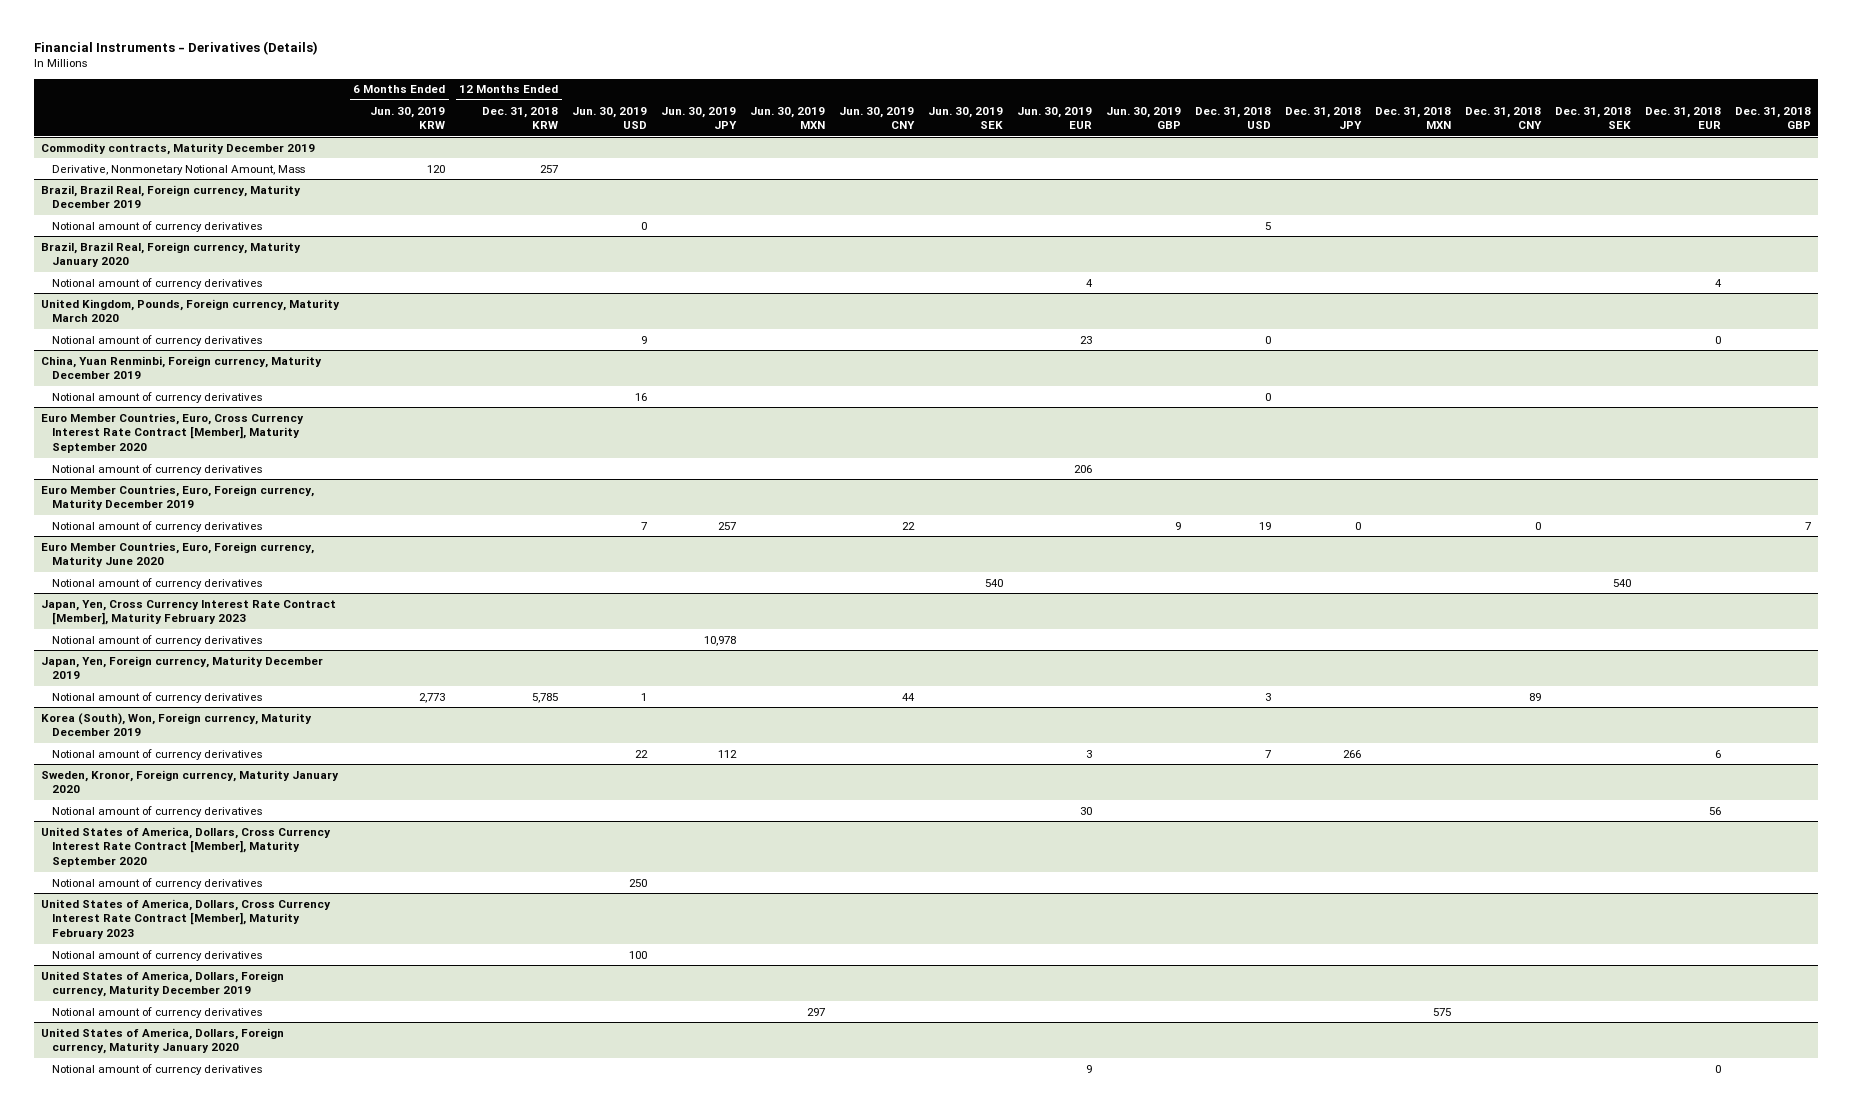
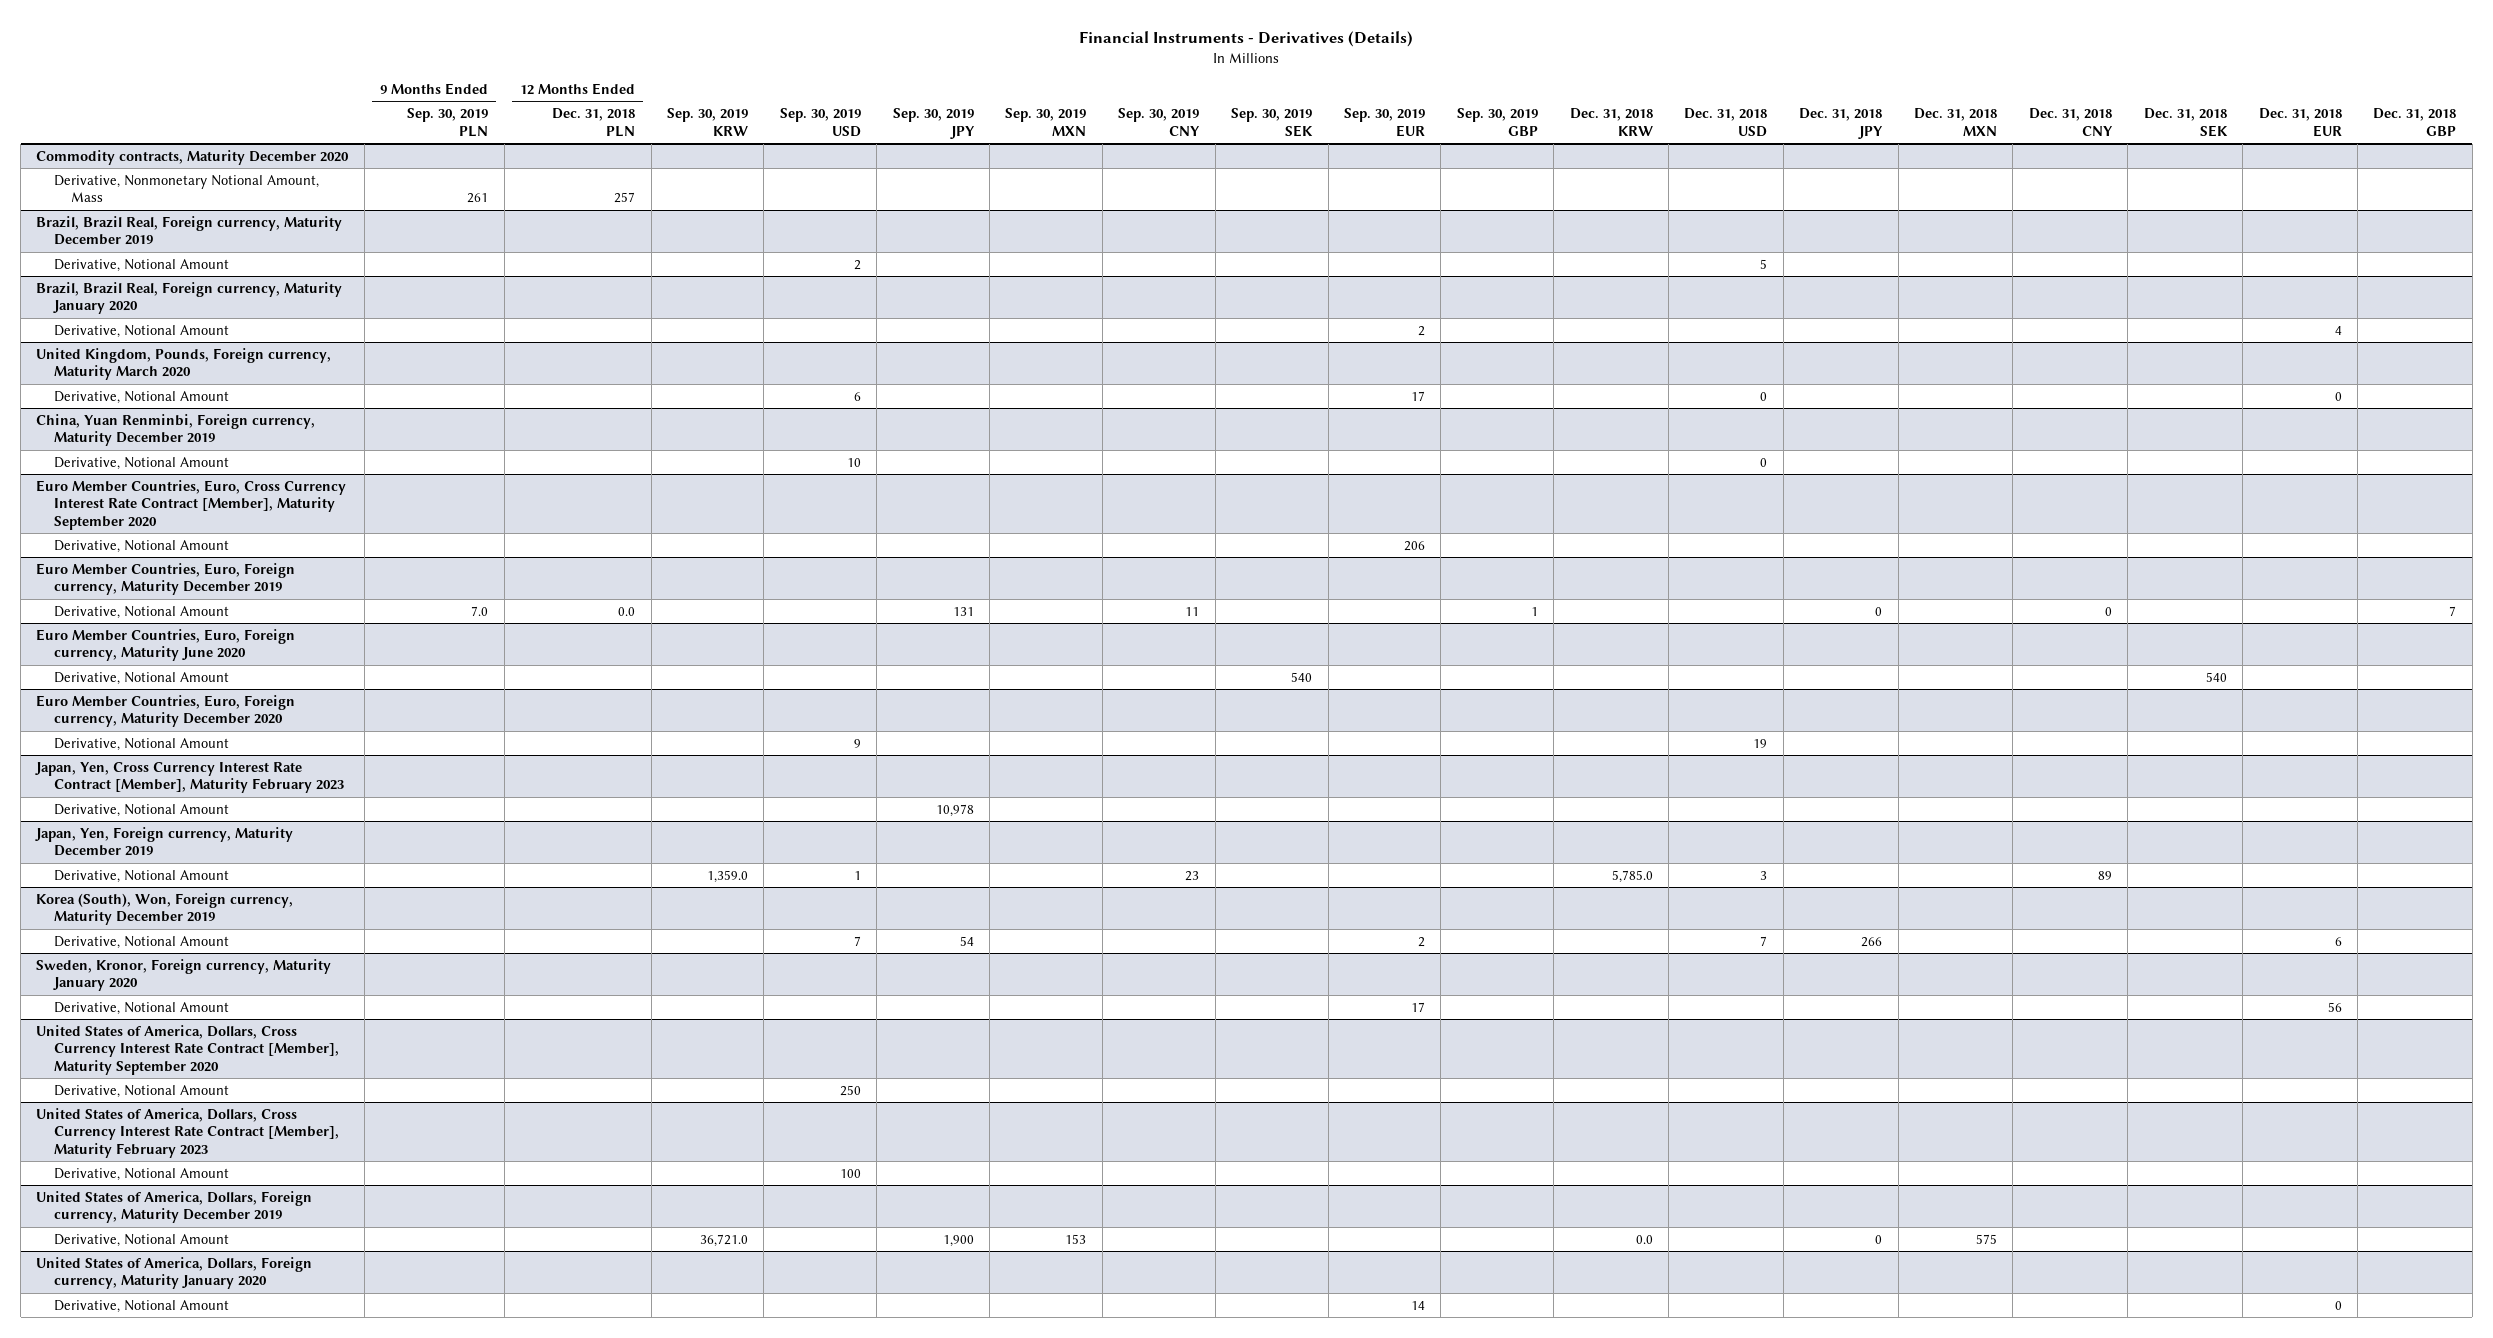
- | 6 Months Ended Jun. 30, 2019 KRW | 12 Months Ended Dec. 31, 2018 KRW | Jun. 30, 2019 USD | Jun. 30, 2019 JPY | Jun. 30, 2019 MXN | Jun. 30, 2019 CNY | Jun. 30, 2019 SEK | Jun. 30, 2019 EUR | Jun. 30, 2019 GBP | Dec. 31, 2018 USD | Dec. 31, 2018 JPY | Dec. 31, 2018 MXN | Dec. 31, 2018 CNY | Dec. 31, 2018 SEK | Dec. 31, 2018 EUR | Dec. 31, 2018 GBP
+ | 9 Months Ended Sep. 30, 2019 PLN | 12 Months Ended Dec. 31, 2018 PLN | Sep. 30, 2019 KRW | Sep. 30, 2019 USD | Sep. 30, 2019 JPY | Sep. 30, 2019 MXN | Sep. 30, 2019 CNY | Sep. 30, 2019 SEK | Sep. 30, 2019 EUR | Sep. 30, 2019 GBP | Dec. 31, 2018 KRW | Dec. 31, 2018 USD | Dec. 31, 2018 JPY | Dec. 31, 2018 MXN | Dec. 31, 2018 CNY | Dec. 31, 2018 SEK | Dec. 31, 2018 EUR | Dec. 31, 2018 GBP
- Commodity contracts, Maturity December 2019
+ Commodity contracts, Maturity December 2020
@ Brazil, Brazil Real, Foreign currency, Maturity December 2019
- Notional amount of currency derivatives | | | 0 | | | | | | | 5 | | | | | |
+ Derivative, Notional Amount | | | | 2 | | | | | | | | 5 | | | | | |
@ Brazil, Brazil Real, Foreign currency, Maturity January 2020
- Notional amount of currency derivatives | | | | | | | | 4 | | | | | | | 4 |
+ Derivative, Notional Amount | | | | | | | | | 2 | | | | | | | | 4 |
@ United Kingdom, Pounds, Foreign currency, Maturity March 2020
- Notional amount of currency derivatives | | | 9 | | | | | 23 | | 0 | | | | | 0 |
+ Derivative, Notional Amount | | | | 6 | | | | | 17 | | | 0 | | | | | 0 |
@ China, Yuan Renminbi, Foreign currency, Maturity December 2019
- Notional amount of currency derivatives | | | 16 | | | | | | | 0 | | | | | |
+ Derivative, Notional Amount | | | | 10 | | | | | | | | 0 | | | | | |
@ Euro Member Countries, Euro, Cross Currency Interest Rate Contract [Member], Maturity September 2020
- Notional amount of currency derivatives | | | | | | | | 206 | | | | | | | |
+ Derivative, Notional Amount | | | | | | | | | 206 | | | | | | | | |
@ Euro Member Countries, Euro, Foreign currency, Maturity December 2019
- Notional amount of currency derivatives | | | 7 | 257 | | 22 | | | 9 | 19 | 0 | | 0 | | | 7
+ Derivative, Notional Amount | 7.0 | 0.0 | | | 131 | | 11 | | | 1 | | | 0 | | 0 | | | 7
@ Euro Member Countries, Euro, Foreign currency, Maturity June 2020
- Notional amount of currency derivatives | | | | | | | 540 | | | | | | | 540 | |
+ Derivative, Notional Amount | | | | | | | | 540 | | | | | | | | 540 | |
+ Euro Member Countries, Euro, Foreign currency, Maturity December 2020
+ Derivative, Notional Amount | | | | 9 | | | | | | | | 19 | | | | | |
@ Japan, Yen, Cross Currency Interest Rate Contract [Member], Maturity February 2023
- Notional amount of currency derivatives | | | | 10,978 | | | | | | | | | | | |
+ Derivative, Notional Amount | | | | | 10,978 | | | | | | | | | | | | |
@ Japan, Yen, Foreign currency, Maturity December 2019
- Notional amount of currency derivatives | 2,773 | 5,785 | 1 | | | 44 | | | | 3 | | | 89 | | |
+ Derivative, Notional Amount | | | 1,359.0 | 1 | | | 23 | | | | 5,785.0 | 3 | | | 89 | | |
@ Korea (South), Won, Foreign currency, Maturity December 2019
- Notional amount of currency derivatives | | | 22 | 112 | | | | 3 | | 7 | 266 | | | | 6 |
+ Derivative, Notional Amount | | | | 7 | 54 | | | | 2 | | | 7 | 266 | | | | 6 |
@ Sweden, Kronor, Foreign currency, Maturity January 2020
- Notional amount of currency derivatives | | | | | | | | 30 | | | | | | | 56 |
+ Derivative, Notional Amount | | | | | | | | | 17 | | | | | | | | 56 |
@ United States of America, Dollars, Cross Currency Interest Rate Contract [Member], Maturity September 2020
- Notional amount of currency derivatives | | | 250 | | | | | | | | | | | | |
+ Derivative, Notional Amount | | | | 250 | | | | | | | | | | | | | |
@ United States of America, Dollars, Cross Currency Interest Rate Contract [Member], Maturity February 2023
- Notional amount of currency derivatives | | | 100 | | | | | | | | | | | | |
+ Derivative, Notional Amount | | | | 100 | | | | | | | | | | | | | |
@ United States of America, Dollars, Foreign currency, Maturity December 2019
- Notional amount of currency derivatives | | | | | 297 | | | | | | | 575 | | | |
+ Derivative, Notional Amount | | | 36,721.0 | | 1,900 | 153 | | | | | 0.0 | | 0 | 575 | | | |
@ United States of America, Dollars, Foreign currency, Maturity January 2020
- Notional amount of currency derivatives | | | | | | | | 9 | | | | | | | 0 |
+ Derivative, Notional Amount | | | | | | | | | 14 | | | | | | | | 0 |

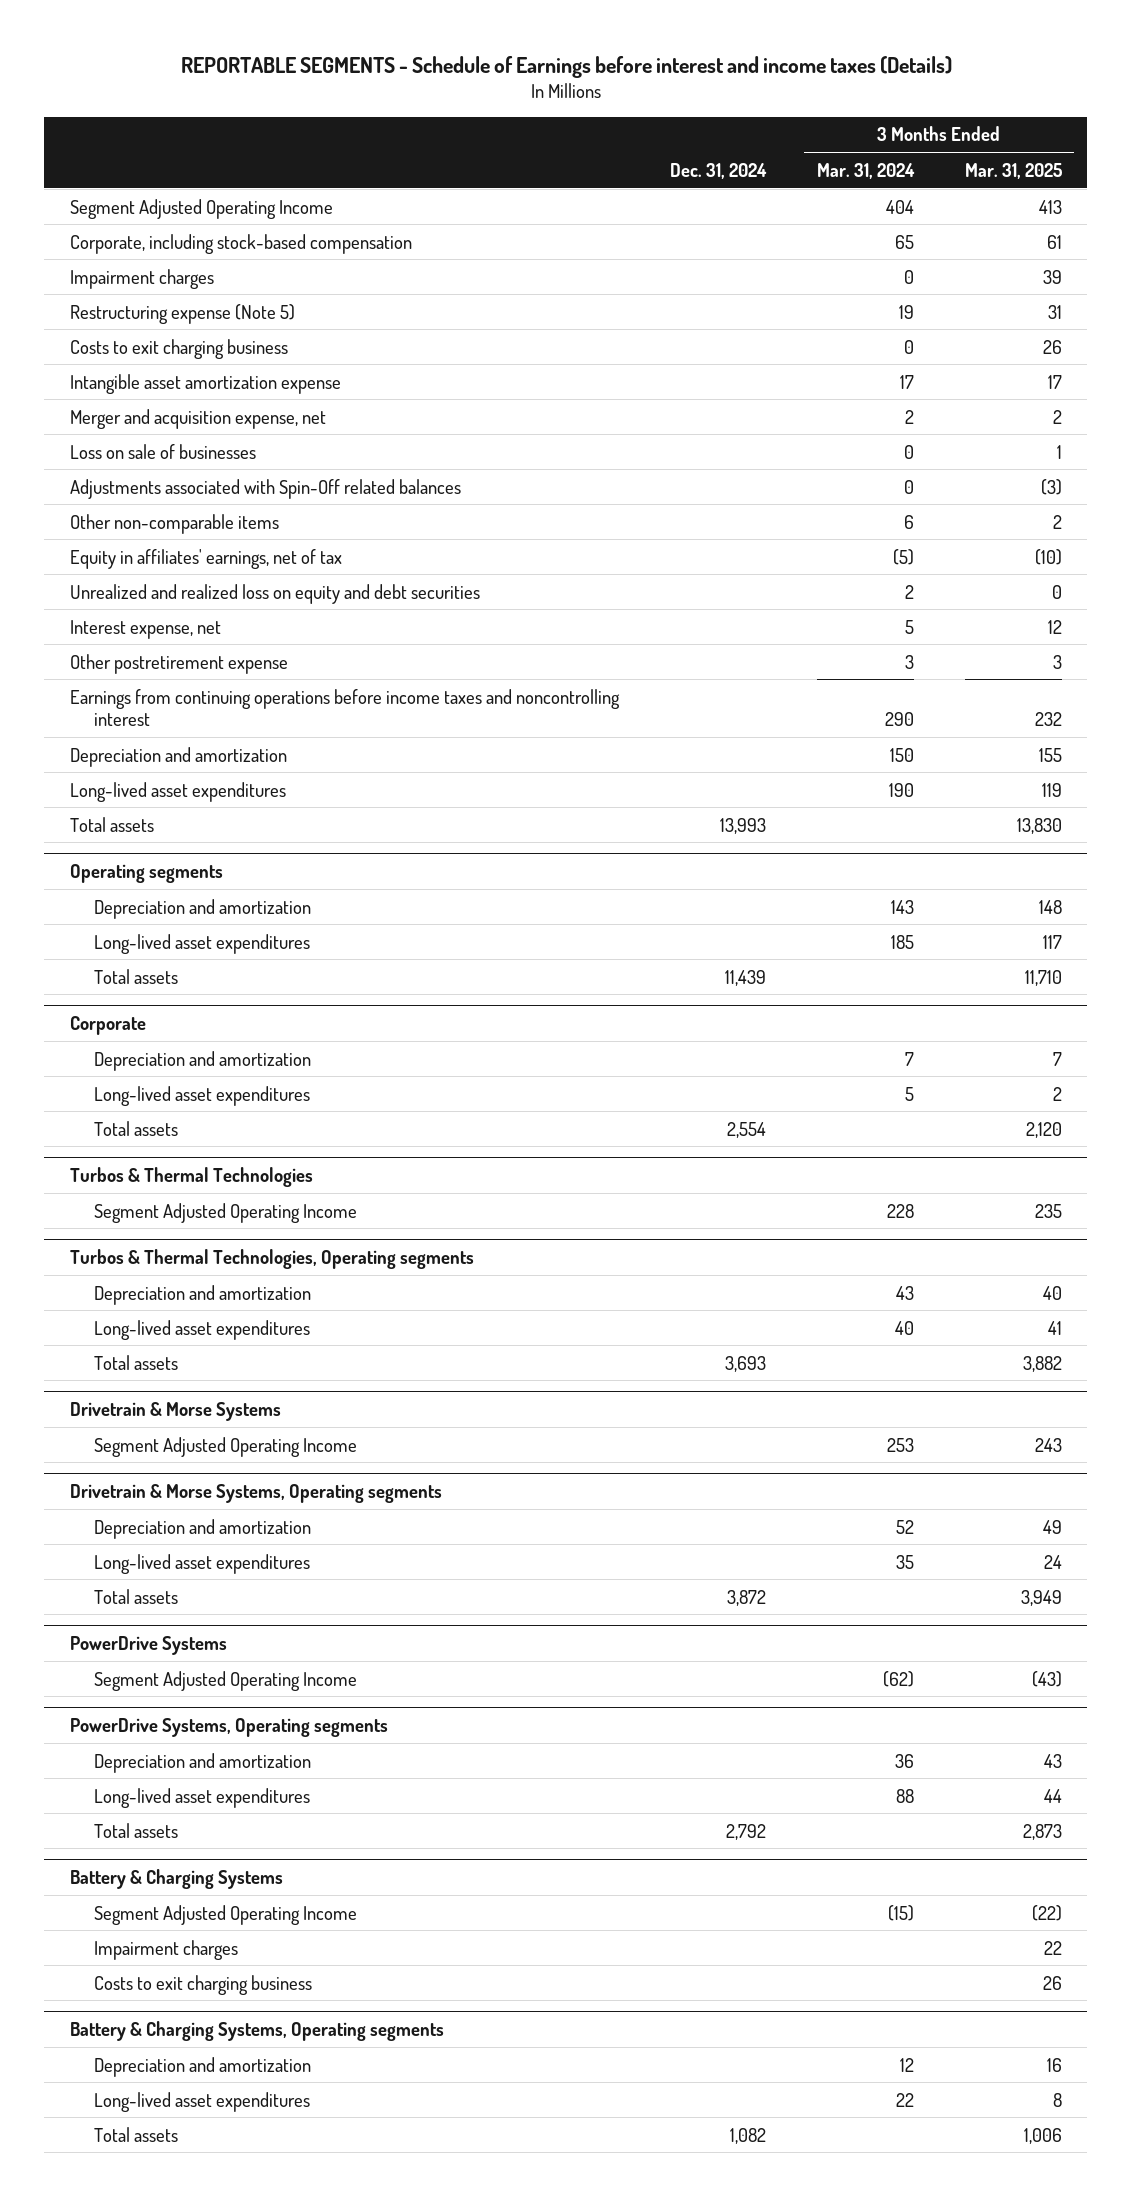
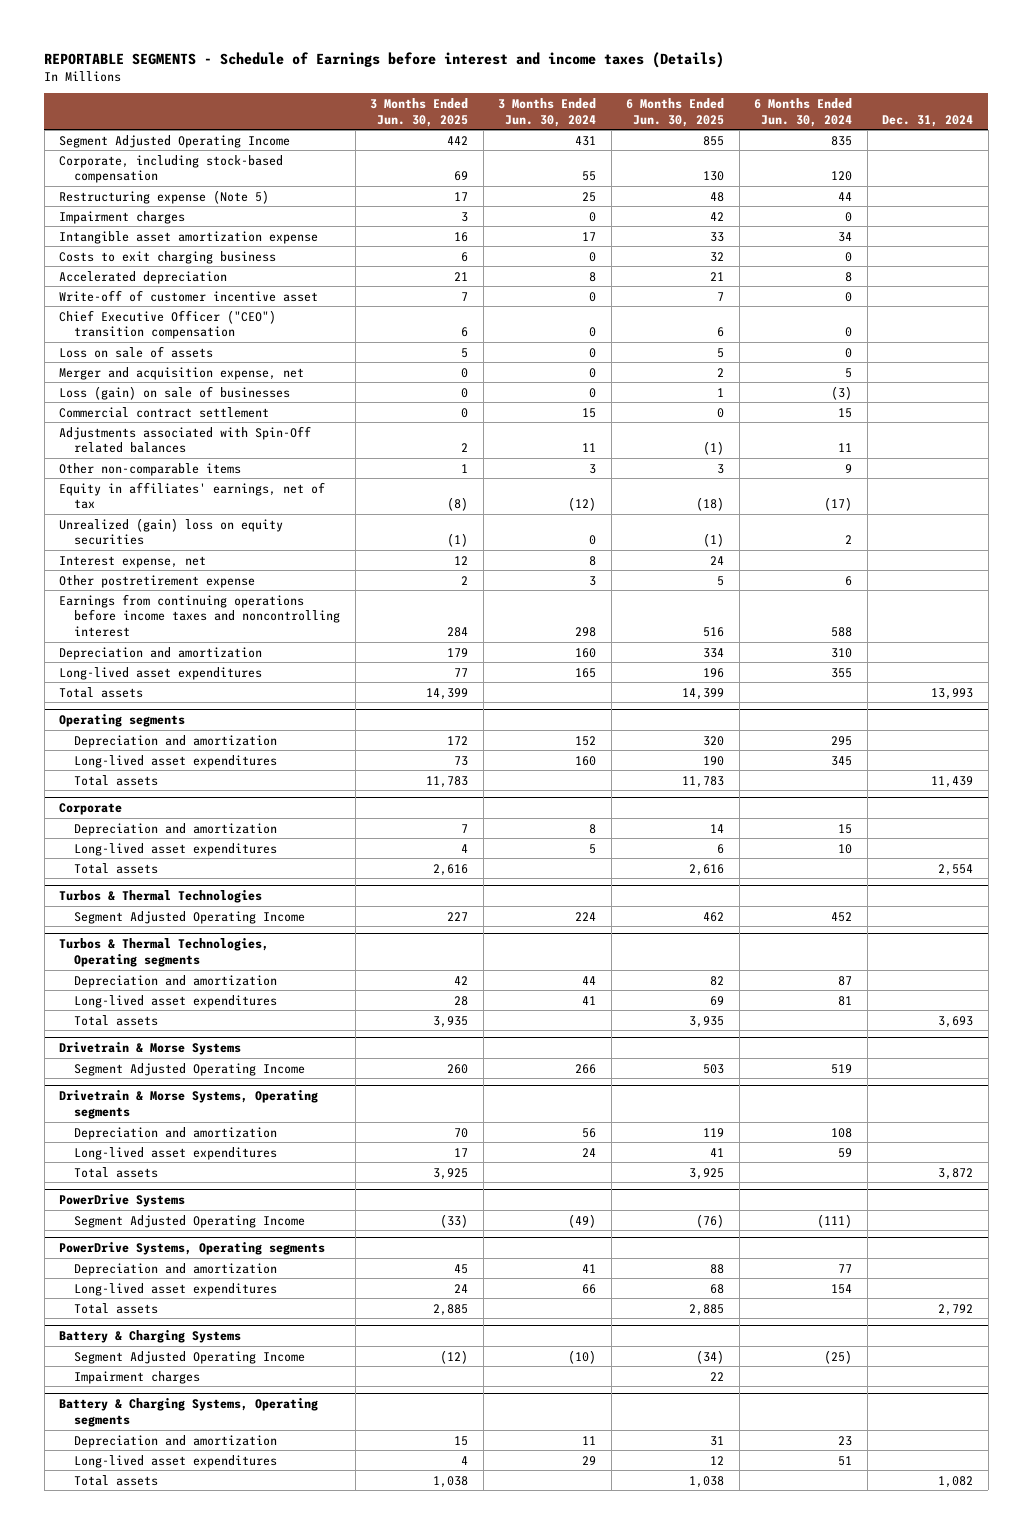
- | Dec. 31, 2024 | 3 Months Ended Mar. 31, 2024 | 3 Months Ended Mar. 31, 2025
+ | 3 Months Ended Jun. 30, 2025 | 3 Months Ended Jun. 30, 2024 | 6 Months Ended Jun. 30, 2025 | 6 Months Ended Jun. 30, 2024 | Dec. 31, 2024
moved down: Impairment charges | 3 | 0 | 42 | 0 |
moved down: Costs to exit charging business | 6 | 0 | 32 | 0 |
+ Accelerated depreciation | 21 | 8 | 21 | 8 |
+ Write-off of customer incentive asset | 7 | 0 | 7 | 0 |
+ Chief Executive Officer ("CEO") transition compensation | 6 | 0 | 6 | 0 |
+ Loss on sale of assets | 5 | 0 | 5 | 0 |
- Loss on sale of businesses | | 0 | 1
+ Loss (gain) on sale of businesses | 0 | 0 | 1 | (3) |
+ Commercial contract settlement | 0 | 15 | 0 | 15 |
- Unrealized and realized loss on equity and debt securities | | 2 | 0
+ Unrealized (gain) loss on equity securities | (1) | 0 | (1) | 2 |
@ Battery & Charging Systems
- Costs to exit charging business | | | 26

